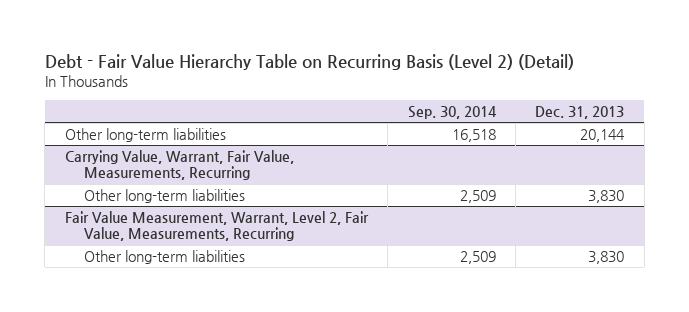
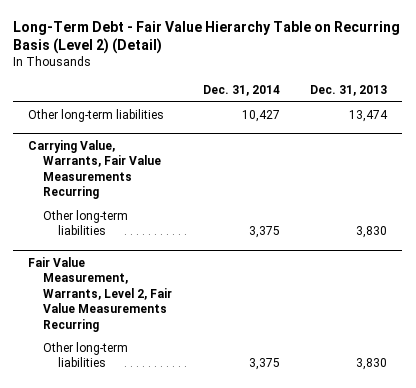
- Debt - Fair Value Hierarchy Table on Recurring Basis (Level 2) (Detail)
+ Long-Term Debt - Fair Value Hierarchy Table on Recurring Basis (Level 2) (Detail)
- | Sep. 30, 2014 | Dec. 31, 2013
+ | Dec. 31, 2014 | Dec. 31, 2013
- Other long-term liabilities | 16,518 | 20,144
- Carrying Value, Warrant, Fair Value, Measurements, Recurring
+ Other long-term liabilities | 10,427 | 13,474
+ Carrying Value, Warrants, Fair Value Measurements Recurring
- Fair Value Measurement, Warrant, Level 2, Fair Value, Measurements, Recurring
+ Fair Value Measurement, Warrants, Level 2, Fair Value Measurements Recurring

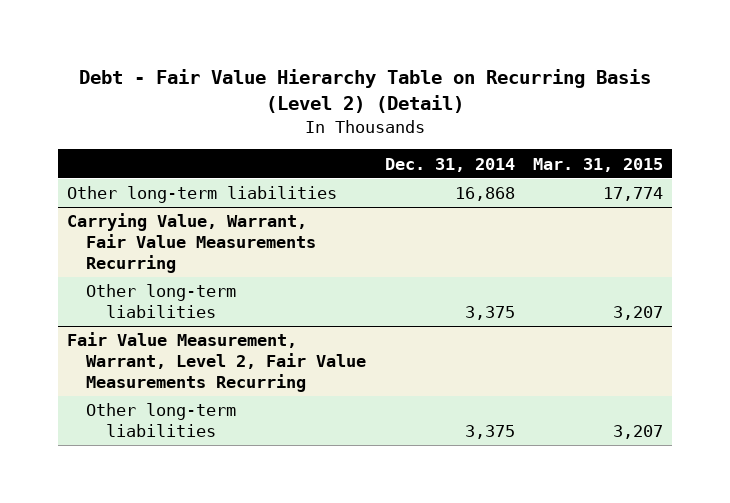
- Long-Term Debt - Fair Value Hierarchy Table on Recurring Basis (Level 2) (Detail)
+ Debt - Fair Value Hierarchy Table on Recurring Basis (Level 2) (Detail)
- | Dec. 31, 2014 | Dec. 31, 2013
+ | Dec. 31, 2014 | Mar. 31, 2015
- Other long-term liabilities | 10,427 | 13,474
- Carrying Value, Warrants, Fair Value Measurements Recurring
+ Other long-term liabilities | 16,868 | 17,774
+ Carrying Value, Warrant, Fair Value Measurements Recurring
- Fair Value Measurement, Warrants, Level 2, Fair Value Measurements Recurring
+ Fair Value Measurement, Warrant, Level 2, Fair Value Measurements Recurring

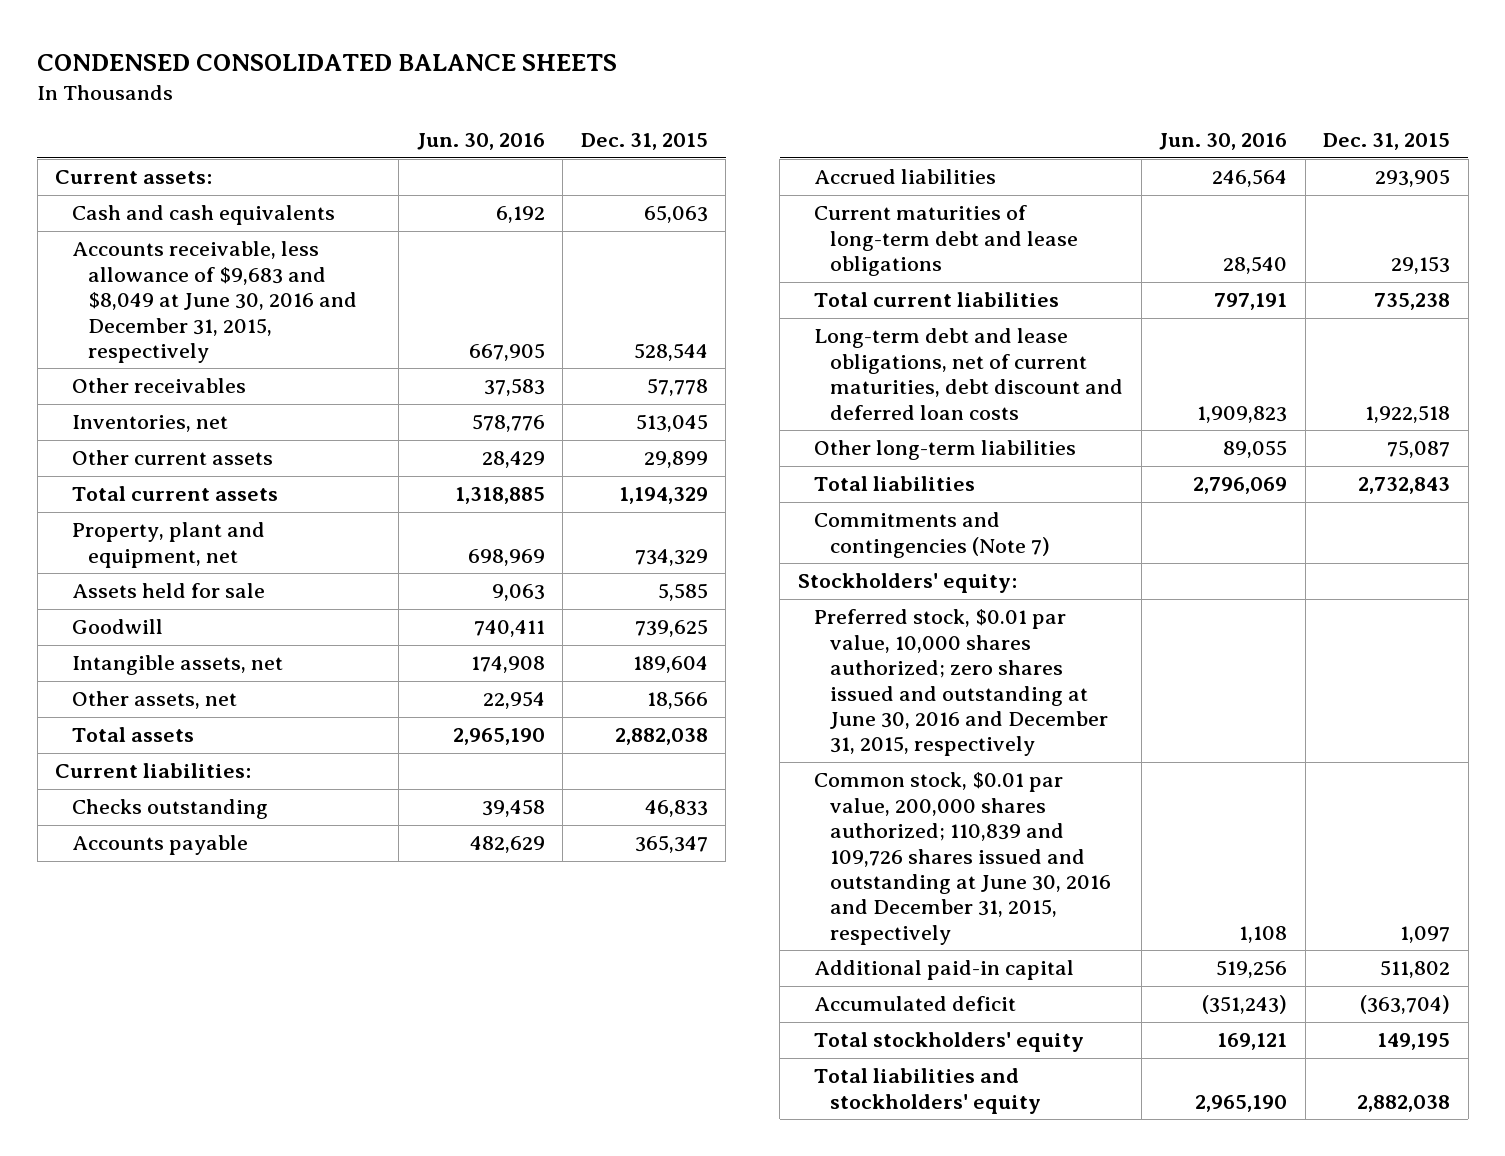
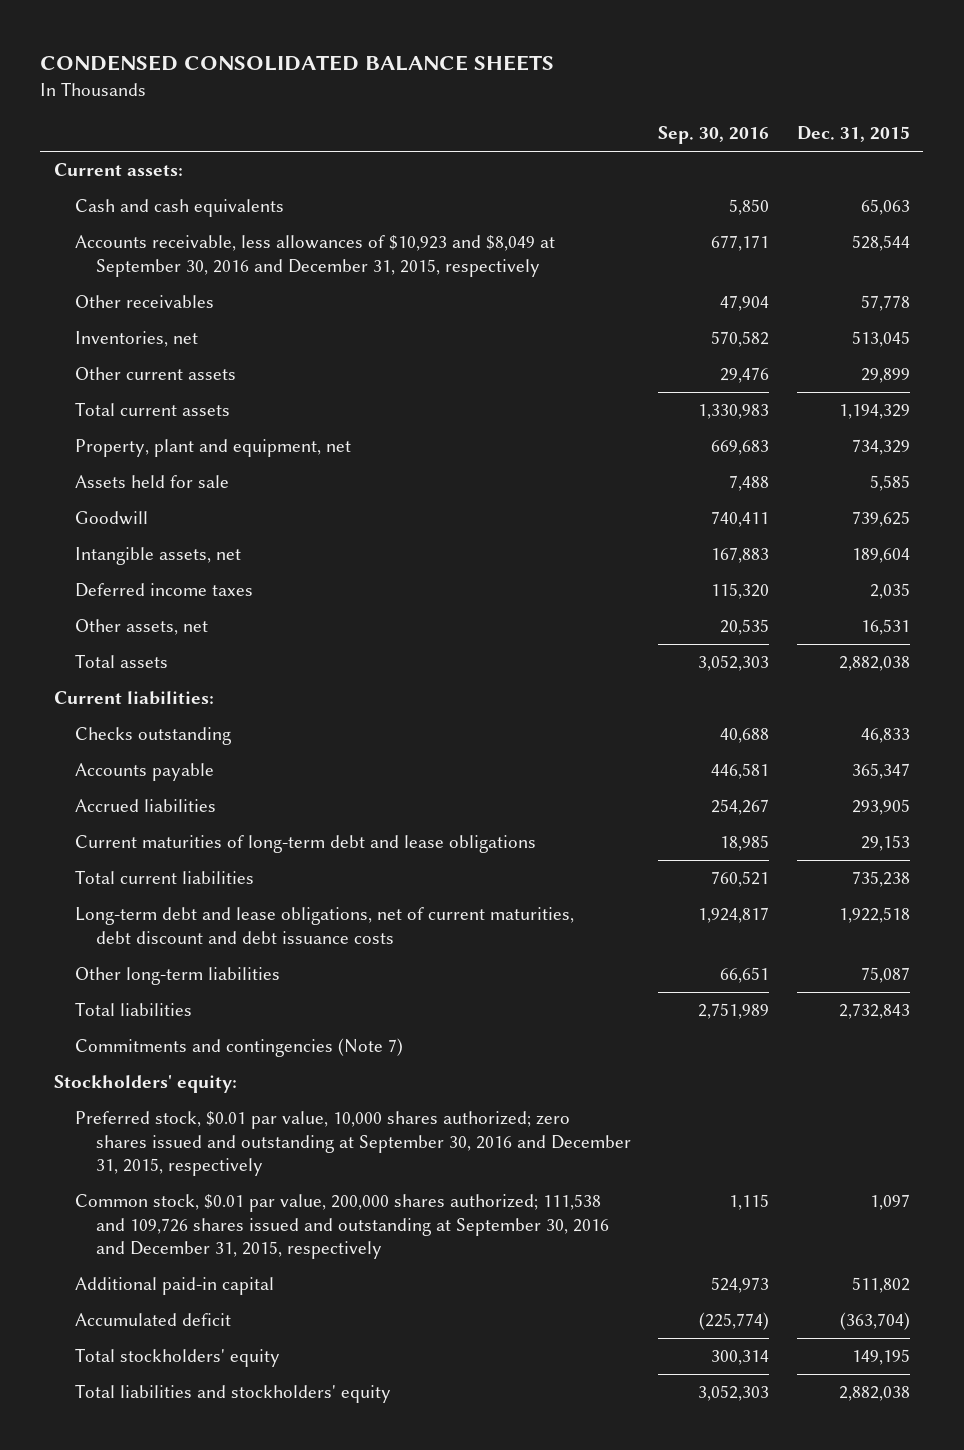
- | Jun. 30, 2016 | Dec. 31, 2015
+ | Sep. 30, 2016 | Dec. 31, 2015
- Accounts receivable, less allowance of $9,683 and $8,049 at June 30, 2016 and December 31, 2015, respectively | 667,905 | 528,544
+ Accounts receivable, less allowances of $10,923 and $8,049 at September 30, 2016 and December 31, 2015, respectively | 677,171 | 528,544
- Other assets, net | 22,954 | 18,566
+ Deferred income taxes | 115,320 | 2,035
+ Other assets, net | 20,535 | 16,531
- Long-term debt and lease obligations, net of current maturities, debt discount and deferred loan costs | 1,909,823 | 1,922,518
+ Long-term debt and lease obligations, net of current maturities, debt discount and debt issuance costs | 1,924,817 | 1,922,518
- Preferred stock, $0.01 par value, 10,000 shares authorized; zero shares issued and outstanding at June 30, 2016 and December 31, 2015, respectively
- Common stock, $0.01 par value, 200,000 shares authorized; 110,839 and 109,726 shares issued and outstanding at June 30, 2016 and December 31, 2015, respectively | 1,108 | 1,097
+ Preferred stock, $0.01 par value, 10,000 shares authorized; zero shares issued and outstanding at September 30, 2016 and December 31, 2015, respectively
+ Common stock, $0.01 par value, 200,000 shares authorized; 111,538 and 109,726 shares issued and outstanding at September 30, 2016 and December 31, 2015, respectively | 1,115 | 1,097

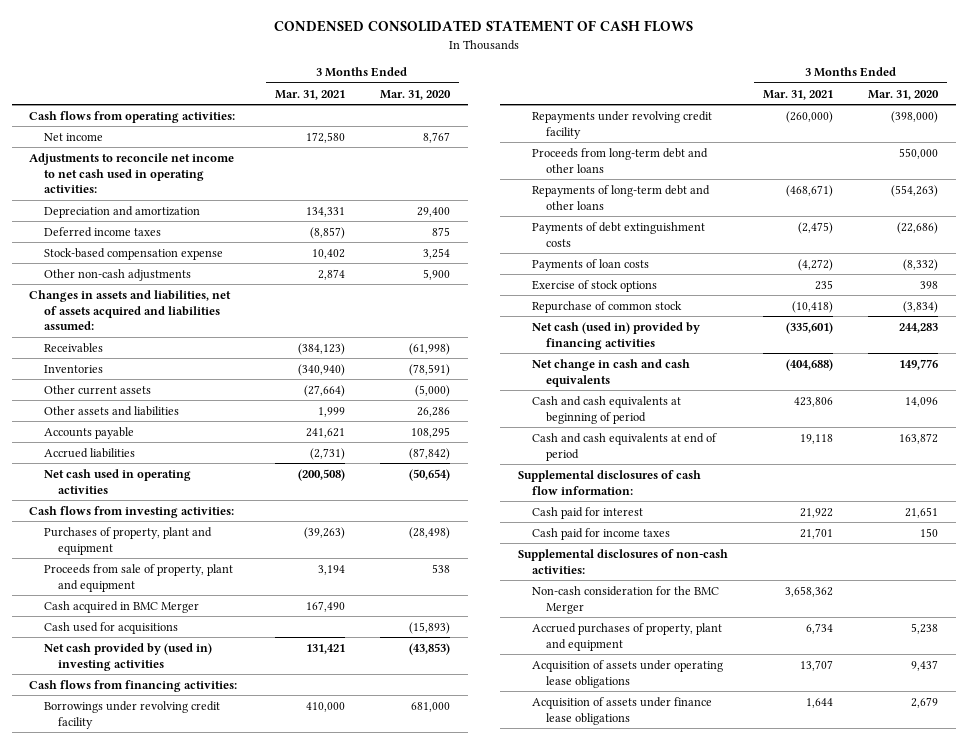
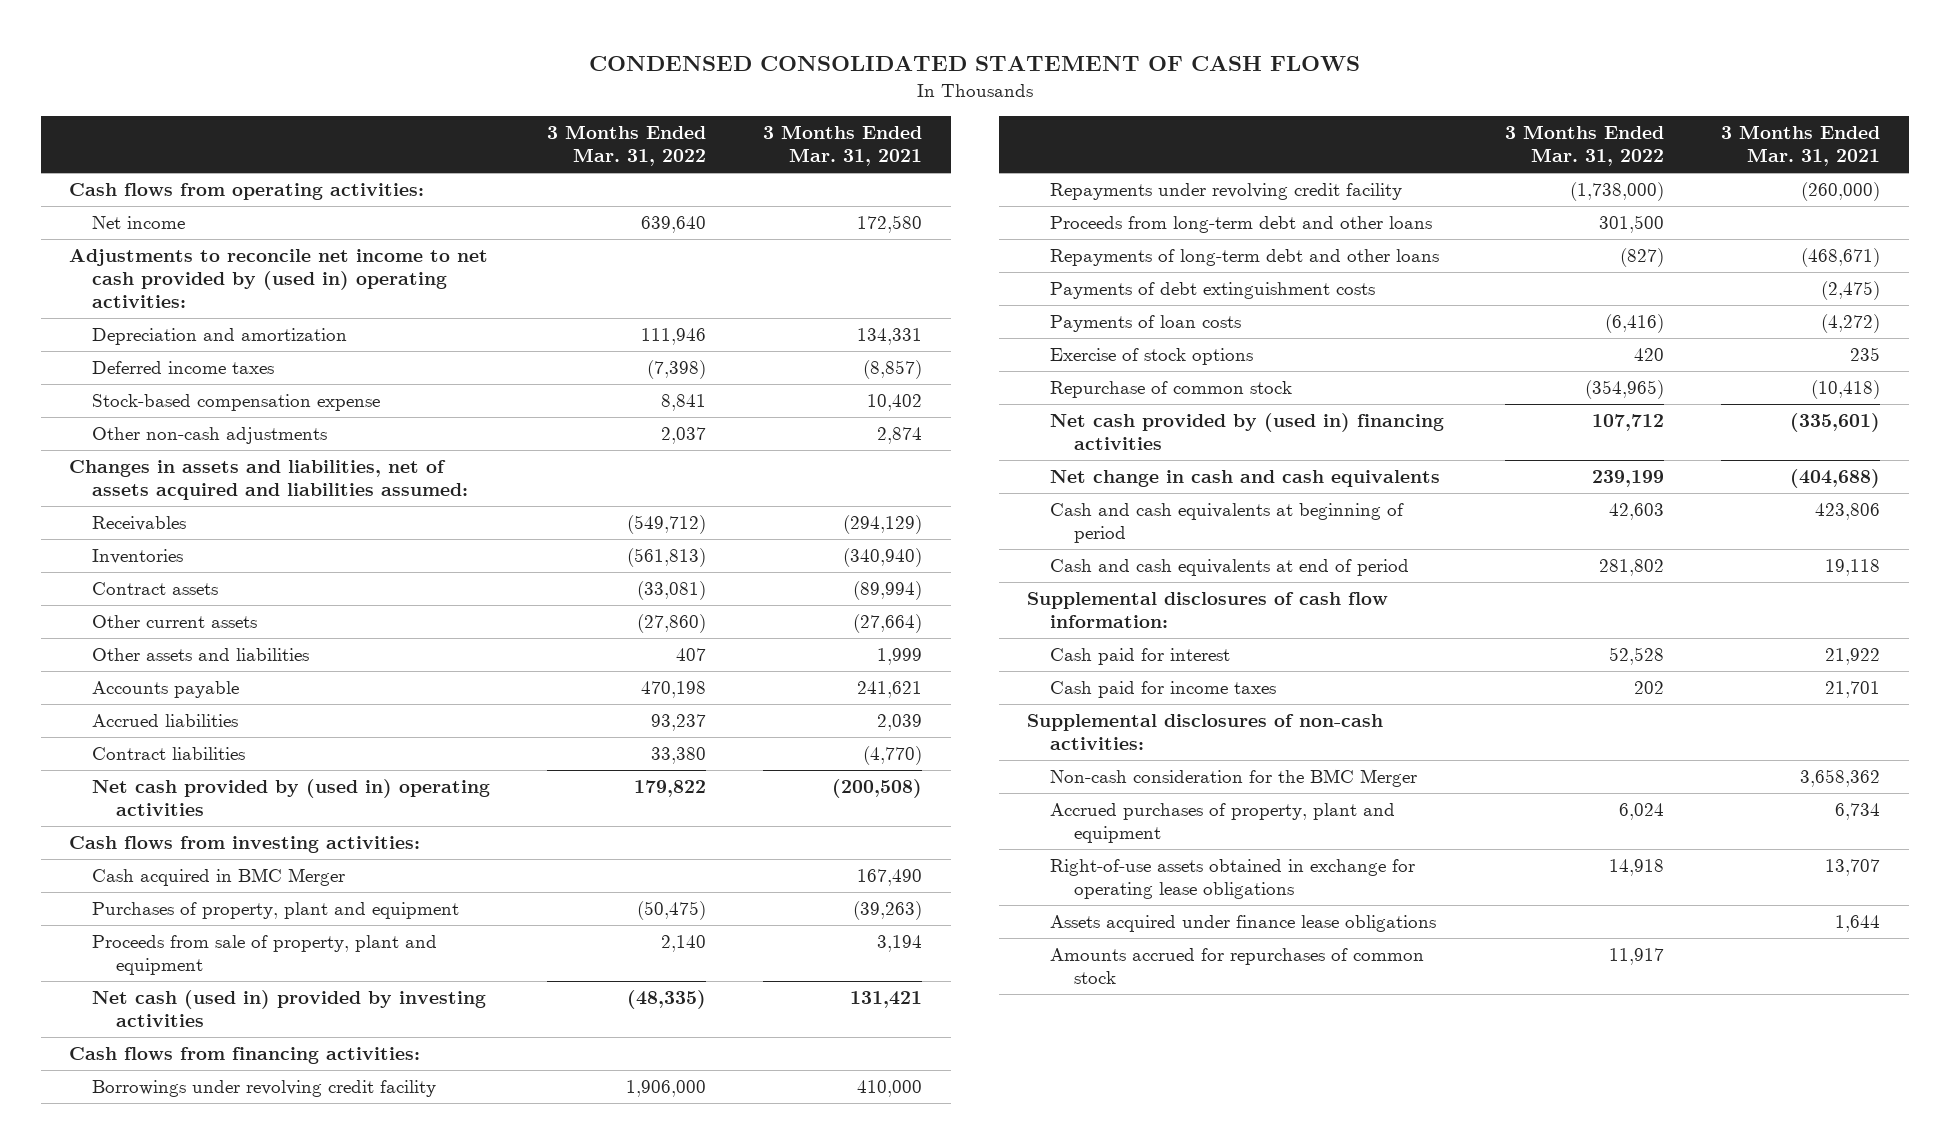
- | 3 Months Ended Mar. 31, 2021 | 3 Months Ended Mar. 31, 2020
+ | 3 Months Ended Mar. 31, 2022 | 3 Months Ended Mar. 31, 2021
- Adjustments to reconcile net income to net cash used in operating activities:
+ Adjustments to reconcile net income to net cash provided by (used in) operating activities:
- Receivables | (384,123) | (61,998)
+ Receivables | (549,712) | (294,129)
+ Contract assets | (33,081) | (89,994)
- Accrued liabilities | (2,731) | (87,842)
- Net cash used in operating activities | (200,508) | (50,654)
+ Accrued liabilities | 93,237 | 2,039
+ Contract liabilities | 33,380 | (4,770)
+ Net cash provided by (used in) operating activities | 179,822 | (200,508)
moved up: Cash acquired in BMC Merger | | 167,490
- Cash used for acquisitions | | (15,893)
- Net cash provided by (used in) investing activities | 131,421 | (43,853)
+ Net cash (used in) provided by investing activities | (48,335) | 131,421
- Net cash (used in) provided by financing activities | (335,601) | 244,283
+ Net cash provided by (used in) financing activities | 107,712 | (335,601)
- Acquisition of assets under operating lease obligations | 13,707 | 9,437
- Acquisition of assets under finance lease obligations | 1,644 | 2,679
+ Right-of-use assets obtained in exchange for operating lease obligations | 14,918 | 13,707
+ Assets acquired under finance lease obligations | | 1,644
+ Amounts accrued for repurchases of common stock | 11,917 |

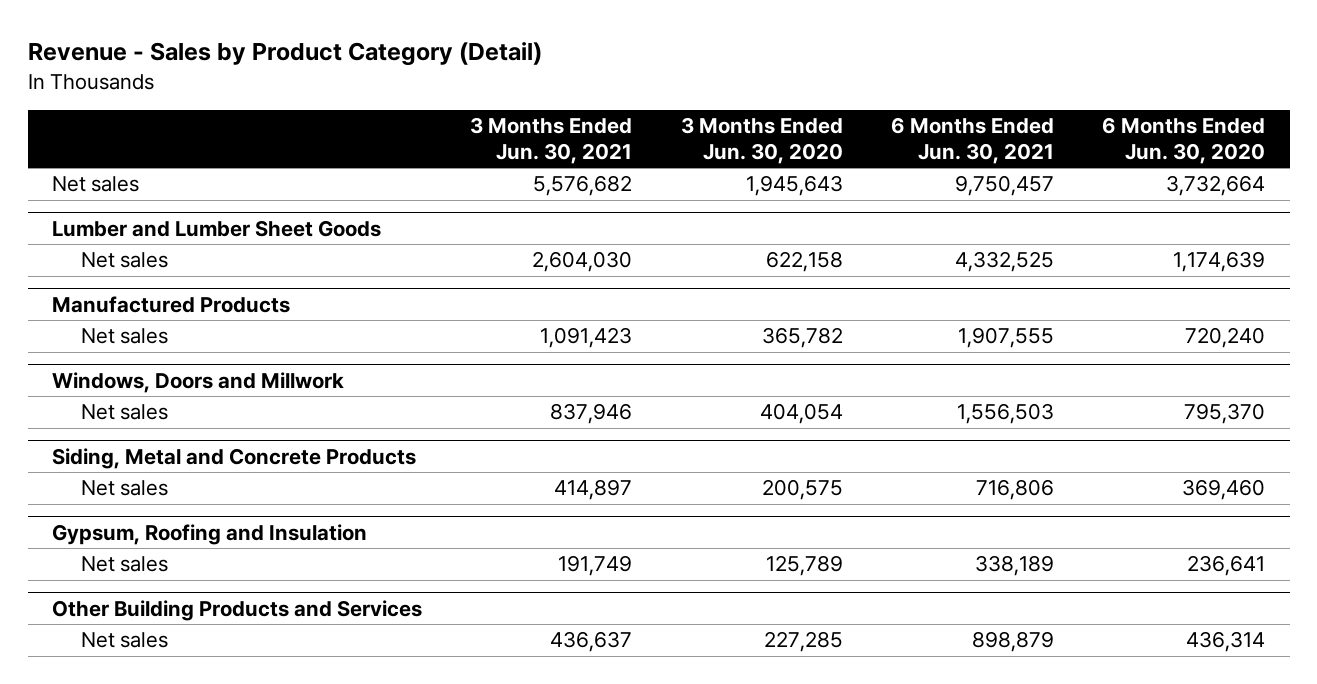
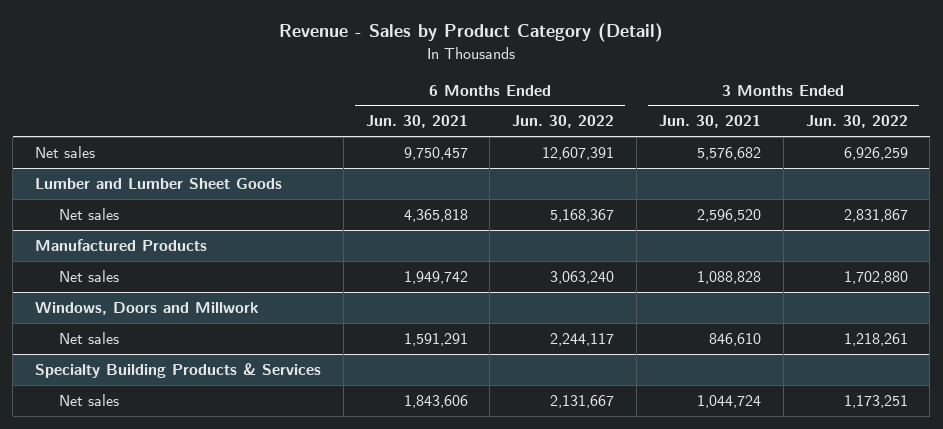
- | 3 Months Ended Jun. 30, 2021 | 3 Months Ended Jun. 30, 2020 | 6 Months Ended Jun. 30, 2021 | 6 Months Ended Jun. 30, 2020
+ | 6 Months Ended Jun. 30, 2021 | 6 Months Ended Jun. 30, 2022 | 3 Months Ended Jun. 30, 2021 | 3 Months Ended Jun. 30, 2022
@ Lumber and Lumber Sheet Goods
- Net sales | 2,604,030 | 622,158 | 4,332,525 | 1,174,639
+ Net sales | 4,365,818 | 5,168,367 | 2,596,520 | 2,831,867
@ Manufactured Products
- Net sales | 1,091,423 | 365,782 | 1,907,555 | 720,240
+ Net sales | 1,949,742 | 3,063,240 | 1,088,828 | 1,702,880
@ Windows, Doors and Millwork
- Net sales | 837,946 | 404,054 | 1,556,503 | 795,370
- Siding, Metal and Concrete Products
- Net sales | 414,897 | 200,575 | 716,806 | 369,460
- Gypsum, Roofing and Insulation
- Net sales | 191,749 | 125,789 | 338,189 | 236,641
- Other Building Products and Services
- Net sales | 436,637 | 227,285 | 898,879 | 436,314
@ Windows, Doors and Millwork
+ Net sales | 1,591,291 | 2,244,117 | 846,610 | 1,218,261
+ Specialty Building Products & Services
+ Net sales | 1,843,606 | 2,131,667 | 1,044,724 | 1,173,251

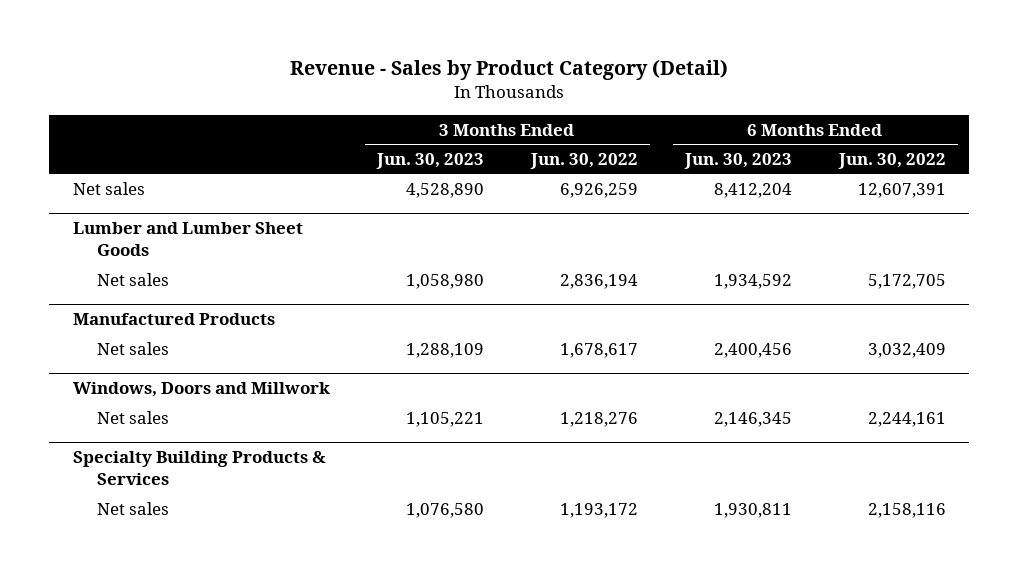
- | 6 Months Ended Jun. 30, 2021 | 6 Months Ended Jun. 30, 2022 | 3 Months Ended Jun. 30, 2021 | 3 Months Ended Jun. 30, 2022
+ | 3 Months Ended Jun. 30, 2023 | 3 Months Ended Jun. 30, 2022 | 6 Months Ended Jun. 30, 2023 | 6 Months Ended Jun. 30, 2022
@ Lumber and Lumber Sheet Goods
- Net sales | 4,365,818 | 5,168,367 | 2,596,520 | 2,831,867
+ Net sales | 1,058,980 | 2,836,194 | 1,934,592 | 5,172,705
@ Manufactured Products
- Net sales | 1,949,742 | 3,063,240 | 1,088,828 | 1,702,880
+ Net sales | 1,288,109 | 1,678,617 | 2,400,456 | 3,032,409
@ Windows, Doors and Millwork
- Net sales | 1,591,291 | 2,244,117 | 846,610 | 1,218,261
+ Net sales | 1,105,221 | 1,218,276 | 2,146,345 | 2,244,161
@ Specialty Building Products & Services
- Net sales | 1,843,606 | 2,131,667 | 1,044,724 | 1,173,251
+ Net sales | 1,076,580 | 1,193,172 | 1,930,811 | 2,158,116

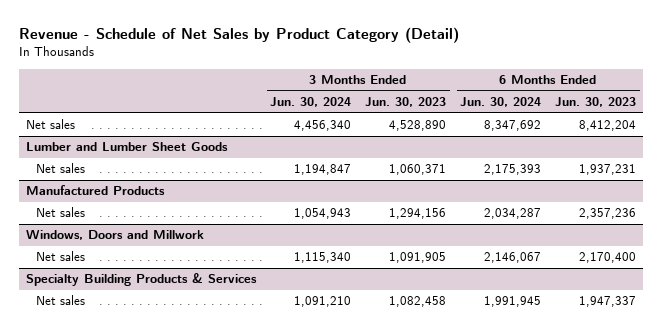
- Revenue - Sales by Product Category (Detail)
+ Revenue - Schedule of Net Sales by Product Category (Detail)
- | 3 Months Ended Jun. 30, 2023 | 3 Months Ended Jun. 30, 2022 | 6 Months Ended Jun. 30, 2023 | 6 Months Ended Jun. 30, 2022
+ | 3 Months Ended Jun. 30, 2024 | 3 Months Ended Jun. 30, 2023 | 6 Months Ended Jun. 30, 2024 | 6 Months Ended Jun. 30, 2023
@ Lumber and Lumber Sheet Goods
- Net sales | 1,058,980 | 2,836,194 | 1,934,592 | 5,172,705
+ Net sales | 1,194,847 | 1,060,371 | 2,175,393 | 1,937,231
@ Manufactured Products
- Net sales | 1,288,109 | 1,678,617 | 2,400,456 | 3,032,409
+ Net sales | 1,054,943 | 1,294,156 | 2,034,287 | 2,357,236
@ Windows, Doors and Millwork
- Net sales | 1,105,221 | 1,218,276 | 2,146,345 | 2,244,161
+ Net sales | 1,115,340 | 1,091,905 | 2,146,067 | 2,170,400
@ Specialty Building Products & Services
- Net sales | 1,076,580 | 1,193,172 | 1,930,811 | 2,158,116
+ Net sales | 1,091,210 | 1,082,458 | 1,991,945 | 1,947,337

